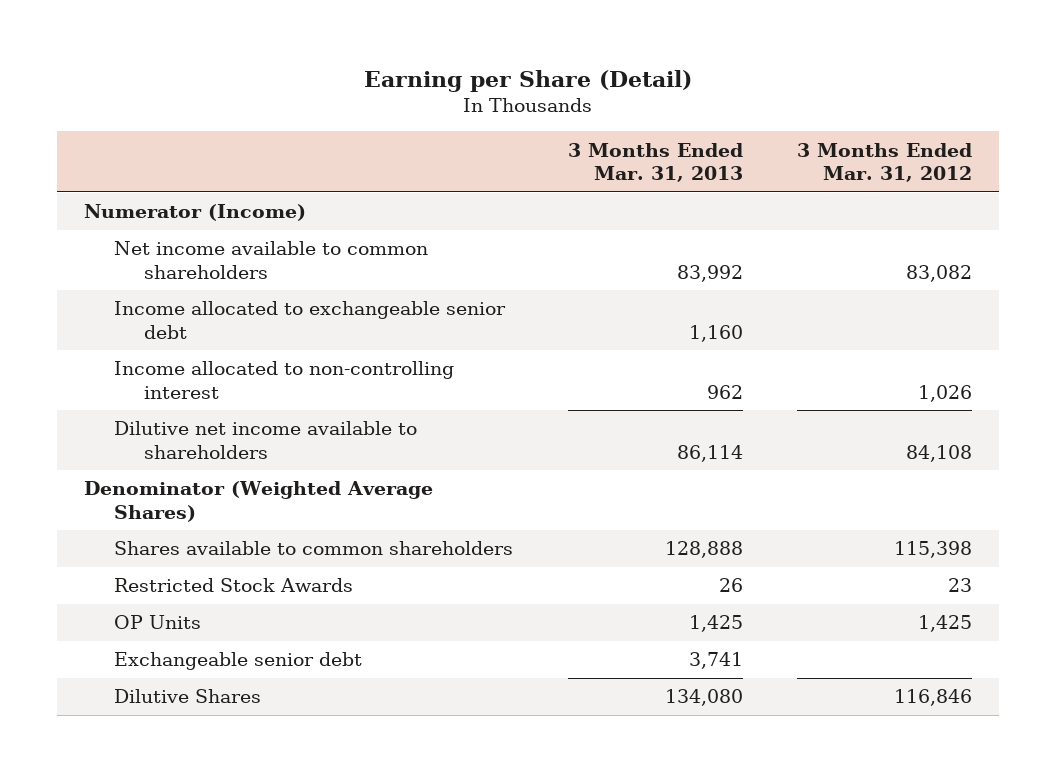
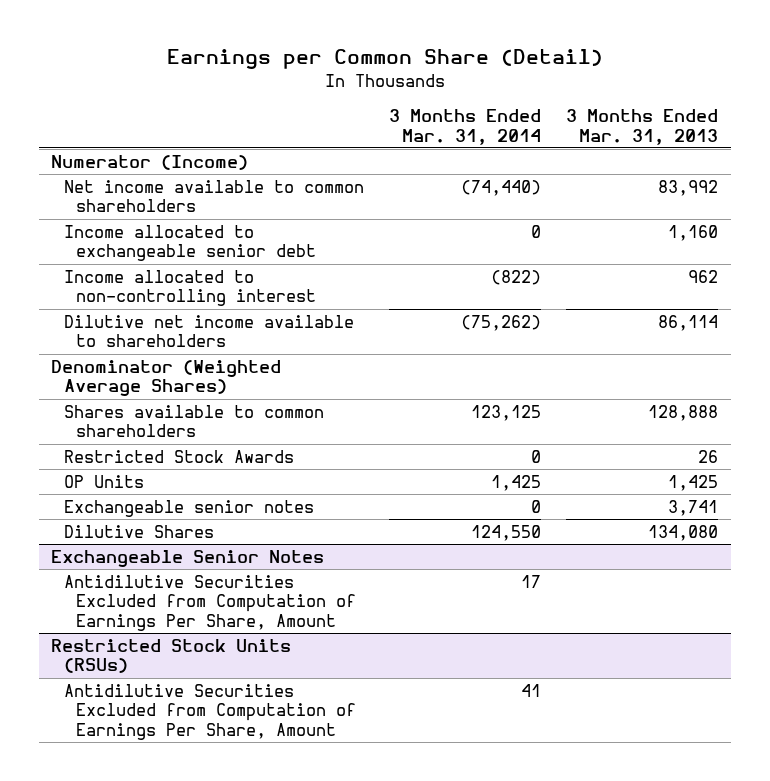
- Earning per Share (Detail)
+ Earnings per Common Share (Detail)
- | 3 Months Ended Mar. 31, 2013 | 3 Months Ended Mar. 31, 2012
+ | 3 Months Ended Mar. 31, 2014 | 3 Months Ended Mar. 31, 2013
- Exchangeable senior debt | 3,741 |
+ Exchangeable senior notes | 0 | 3,741
+ Exchangeable Senior Notes
+ Antidilutive Securities Excluded from Computation of Earnings Per Share, Amount | 17 |
+ Restricted Stock Units (RSUs)
+ Antidilutive Securities Excluded from Computation of Earnings Per Share, Amount | 41 |

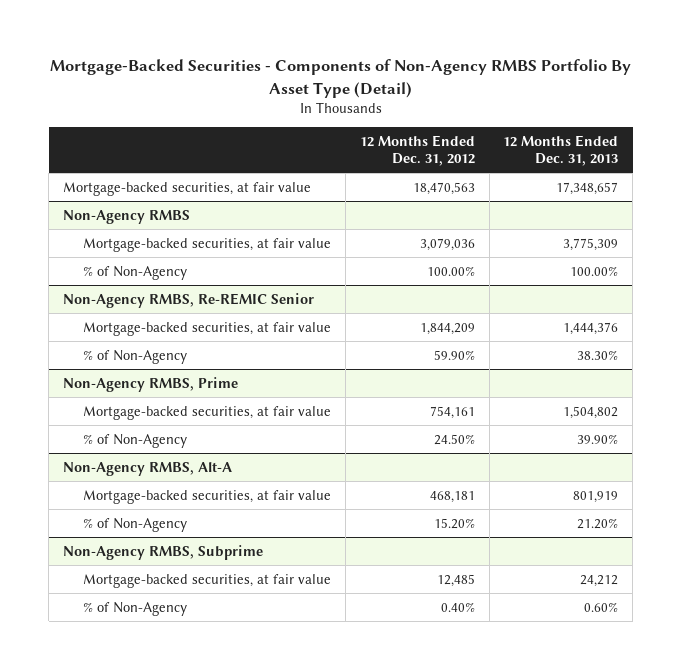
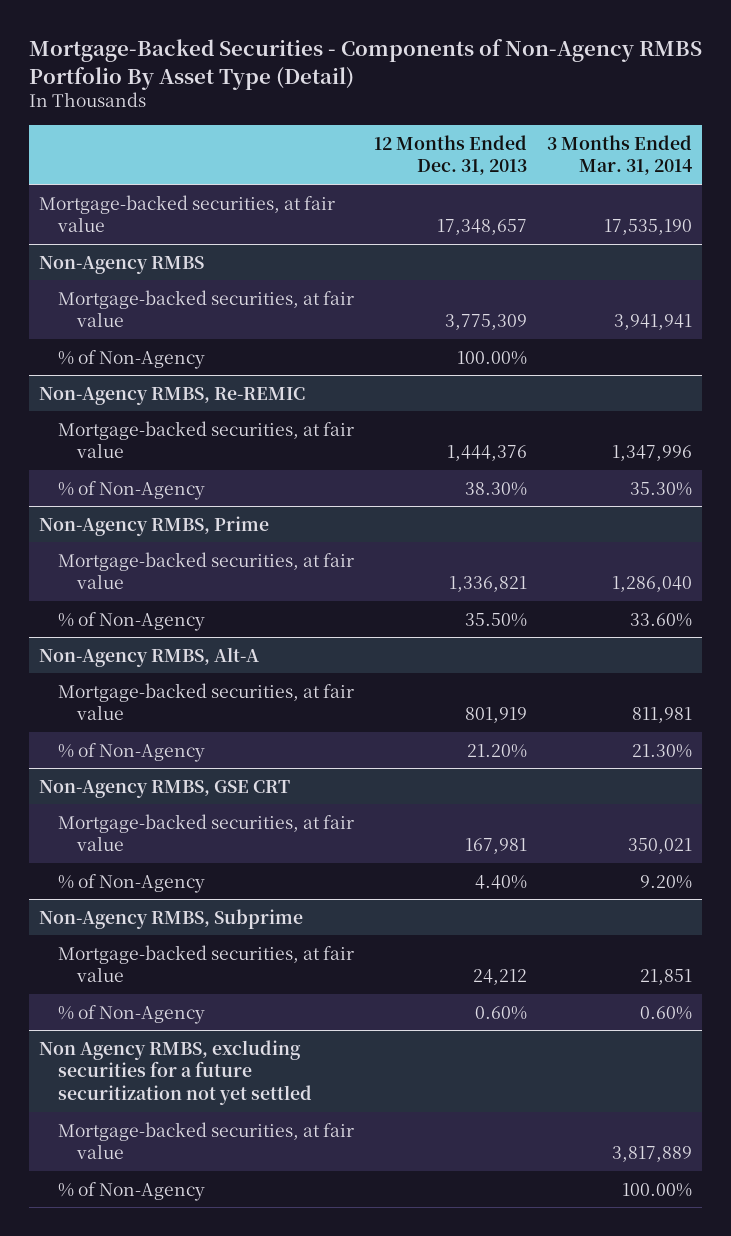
- | 12 Months Ended Dec. 31, 2012 | 12 Months Ended Dec. 31, 2013
+ | 12 Months Ended Dec. 31, 2013 | 3 Months Ended Mar. 31, 2014
- Non-Agency RMBS, Re-REMIC Senior
+ Non-Agency RMBS, Re-REMIC
@ Non-Agency RMBS, Prime
- Mortgage-backed securities, at fair value | 754,161 | 1,504,802
- % of Non-Agency | 24.50% | 39.90%
+ Mortgage-backed securities, at fair value | 1,336,821 | 1,286,040
+ % of Non-Agency | 35.50% | 33.60%
+ Non-Agency RMBS, GSE CRT
+ Mortgage-backed securities, at fair value | 167,981 | 350,021
+ % of Non-Agency | 4.40% | 9.20%
+ Non Agency RMBS, excluding securities for a future securitization not yet settled
+ Mortgage-backed securities, at fair value | | 3,817,889
+ % of Non-Agency | | 100.00%

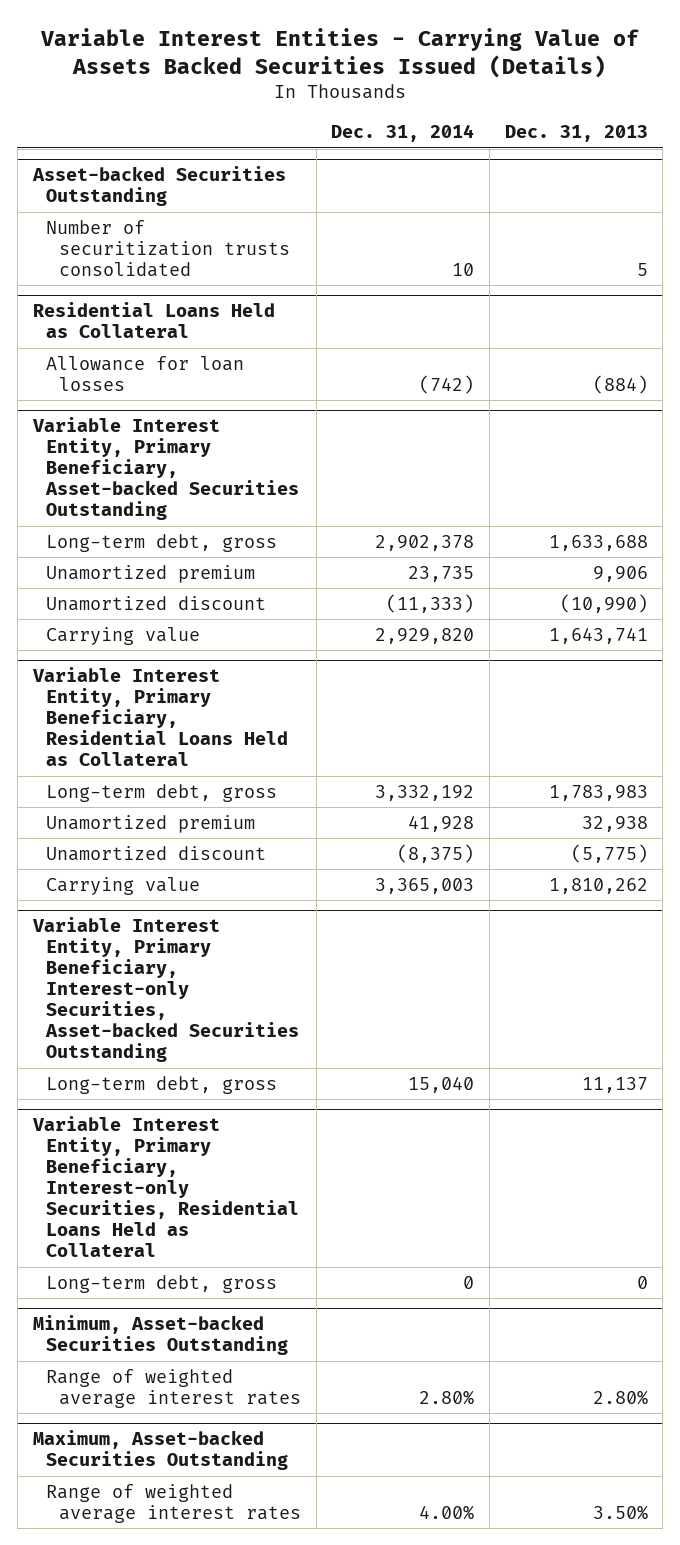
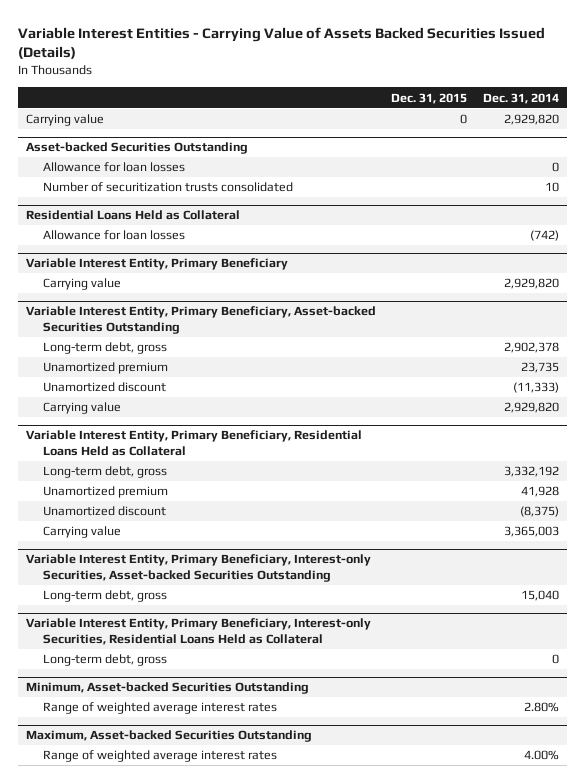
- | Dec. 31, 2014 | Dec. 31, 2013
+ | Dec. 31, 2015 | Dec. 31, 2014
+ Carrying value | 0 | 2,929,820
@ Asset-backed Securities Outstanding
+ Allowance for loan losses | | 0
+ Variable Interest Entity, Primary Beneficiary
+ Carrying value | | 2,929,820

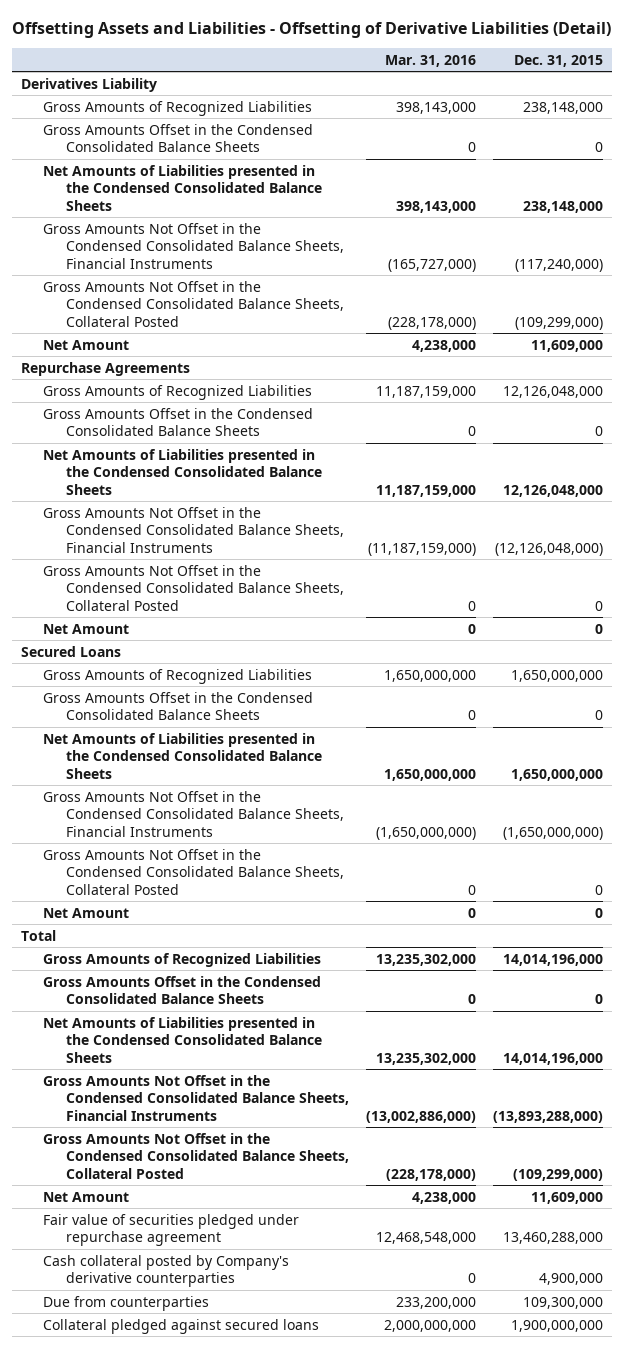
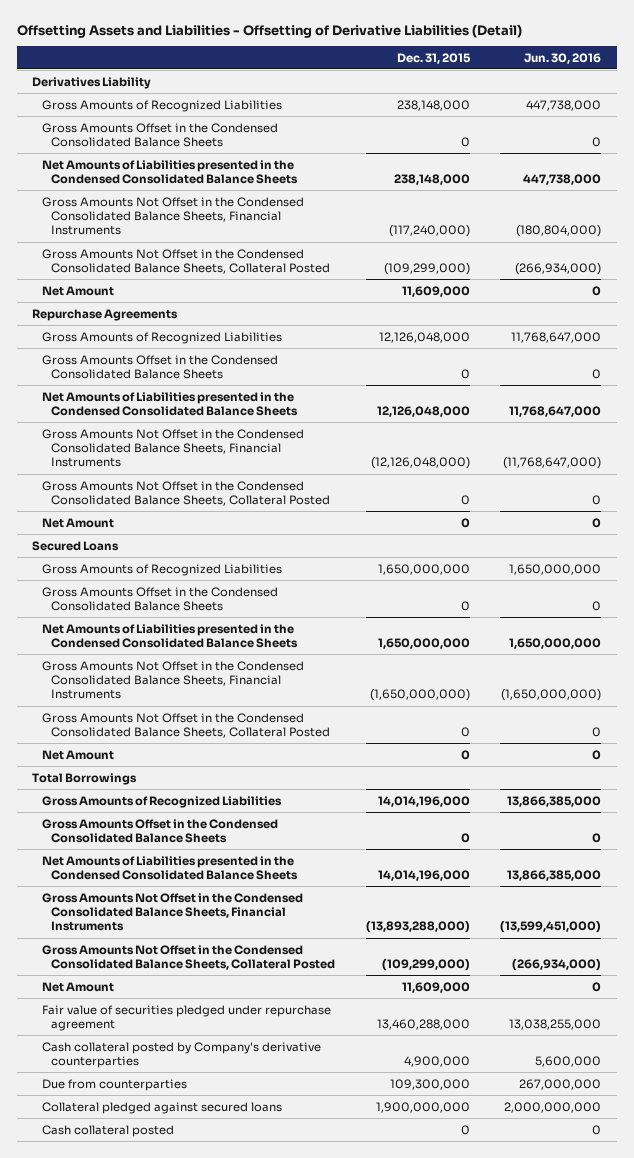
- | Mar. 31, 2016 | Dec. 31, 2015
+ | Dec. 31, 2015 | Jun. 30, 2016
- Total
+ Total Borrowings
+ Cash collateral posted | 0 | 0

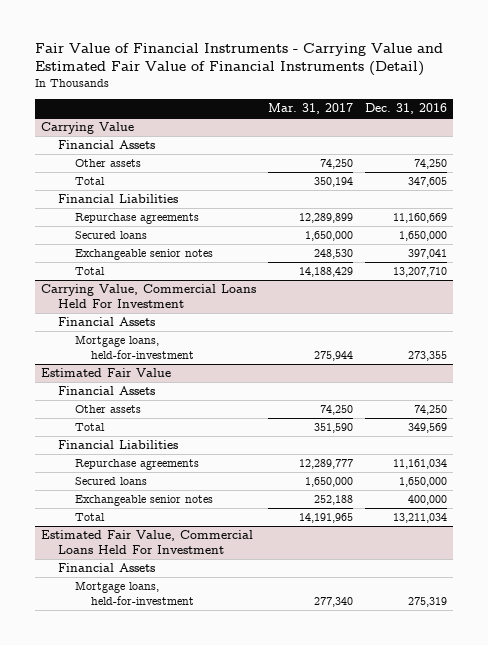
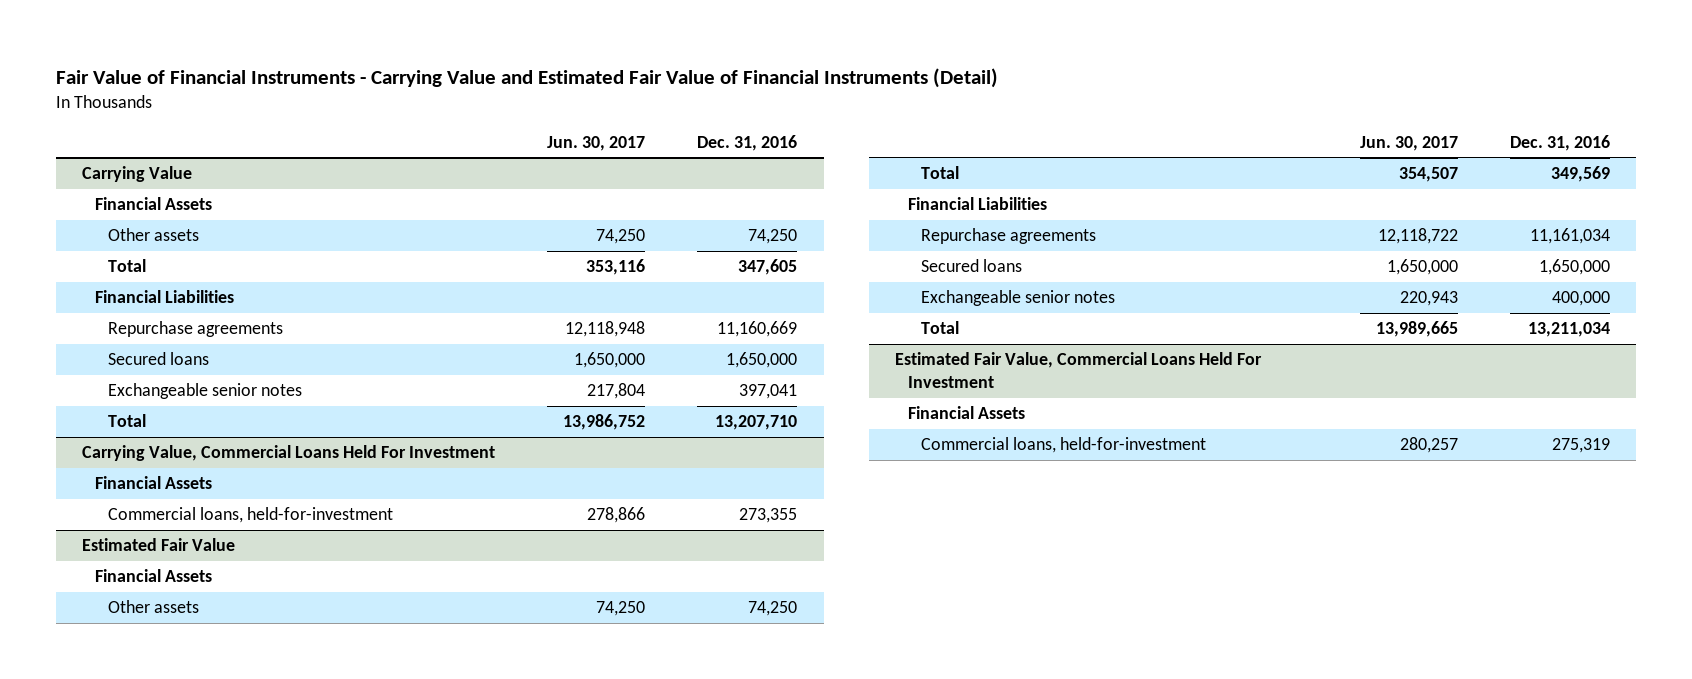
- | Mar. 31, 2017 | Dec. 31, 2016
+ | Jun. 30, 2017 | Dec. 31, 2016
@ Carrying Value, Commercial Loans Held For Investment
- Mortgage loans, held-for-investment | 275,944 | 273,355
+ Commercial loans, held-for-investment | 278,866 | 273,355
@ Estimated Fair Value, Commercial Loans Held For Investment
- Mortgage loans, held-for-investment | 277,340 | 275,319
+ Commercial loans, held-for-investment | 280,257 | 275,319

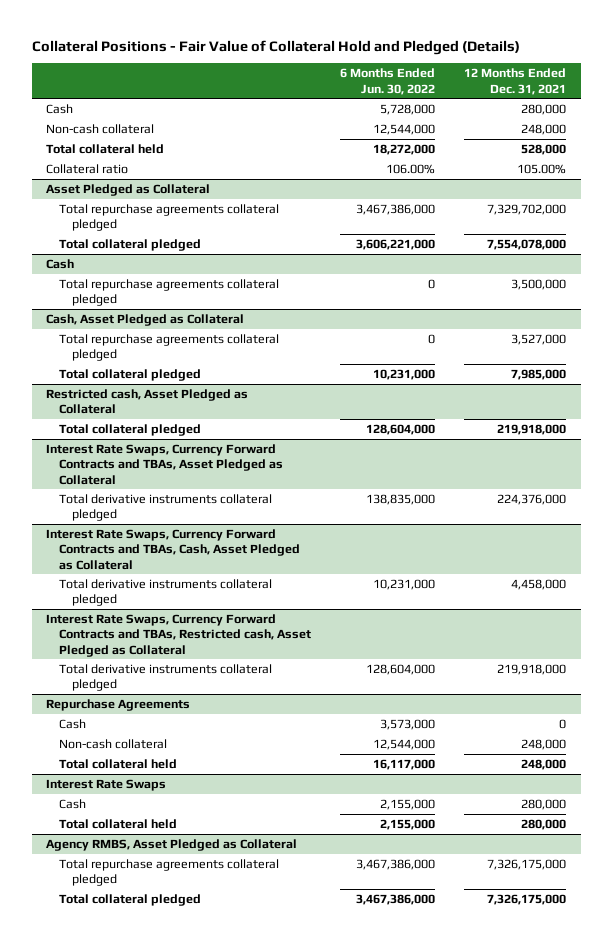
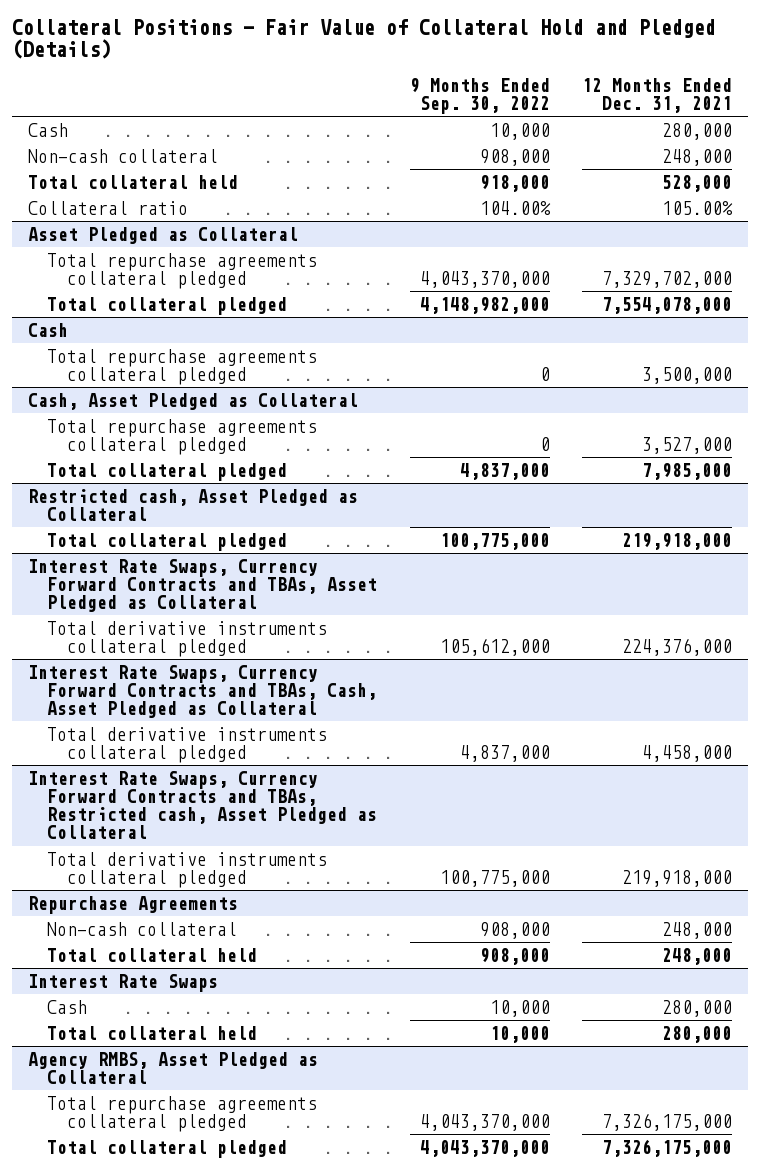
- | 6 Months Ended Jun. 30, 2022 | 12 Months Ended Dec. 31, 2021
+ | 9 Months Ended Sep. 30, 2022 | 12 Months Ended Dec. 31, 2021
@ Repurchase Agreements
- Cash | 3,573,000 | 0

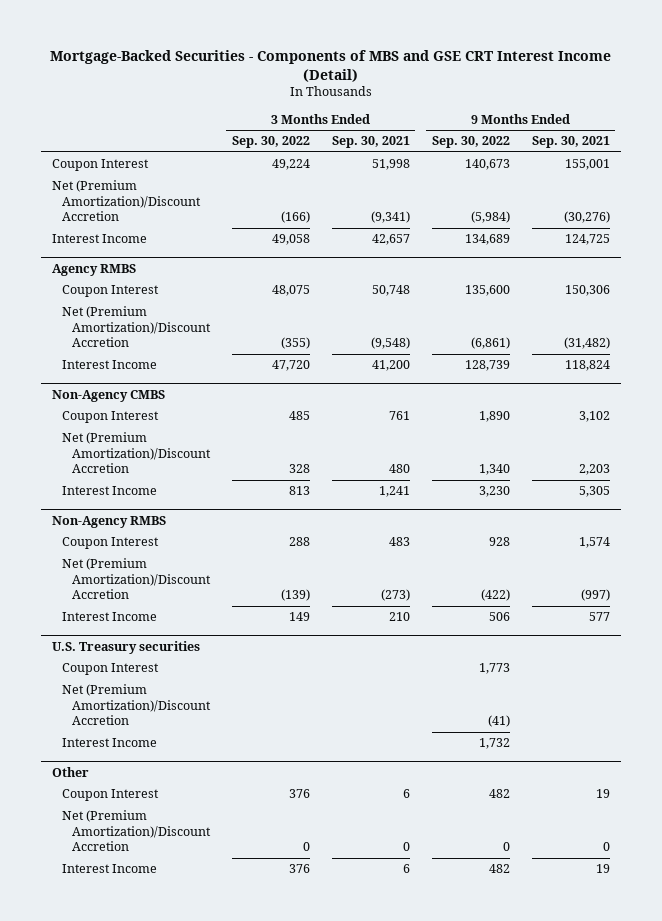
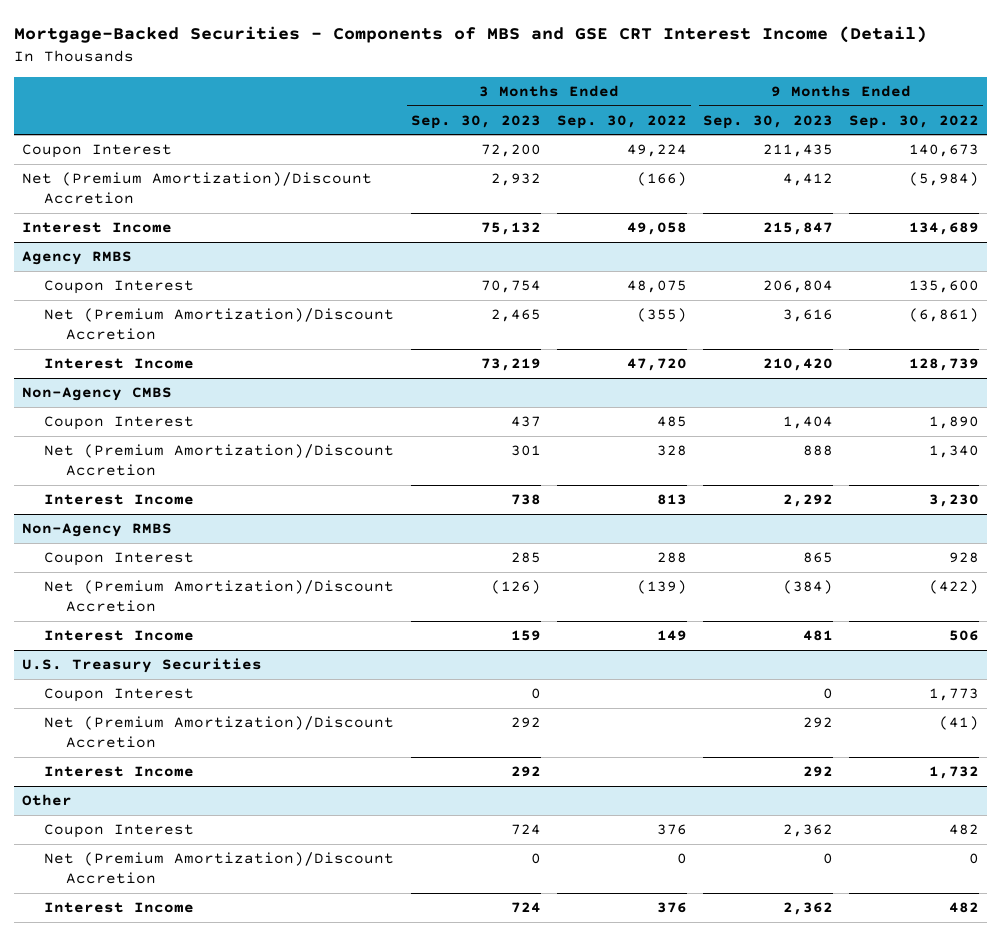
- | 3 Months Ended Sep. 30, 2022 | 3 Months Ended Sep. 30, 2021 | 9 Months Ended Sep. 30, 2022 | 9 Months Ended Sep. 30, 2021
+ | 3 Months Ended Sep. 30, 2023 | 3 Months Ended Sep. 30, 2022 | 9 Months Ended Sep. 30, 2023 | 9 Months Ended Sep. 30, 2022
- U.S. Treasury securities
+ U.S. Treasury Securities

